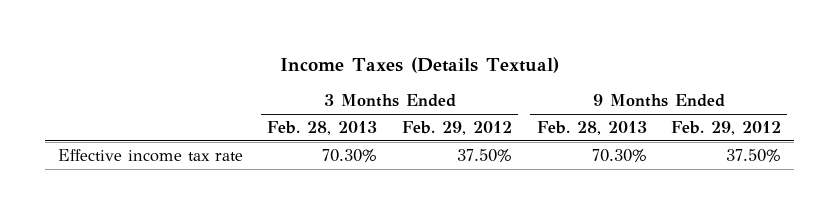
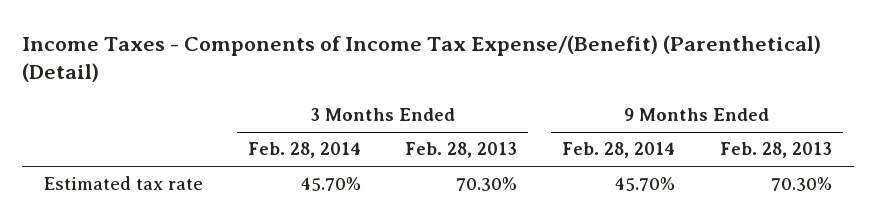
- Income Taxes (Details Textual)
+ Income Taxes - Components of Income Tax Expense/(Benefit) (Parenthetical) (Detail)
- | 3 Months Ended Feb. 28, 2013 | 3 Months Ended Feb. 29, 2012 | 9 Months Ended Feb. 28, 2013 | 9 Months Ended Feb. 29, 2012
+ | 3 Months Ended Feb. 28, 2014 | 3 Months Ended Feb. 28, 2013 | 9 Months Ended Feb. 28, 2014 | 9 Months Ended Feb. 28, 2013
- Effective income tax rate | 70.30% | 37.50% | 70.30% | 37.50%
+ Estimated tax rate | 45.70% | 70.30% | 45.70% | 70.30%

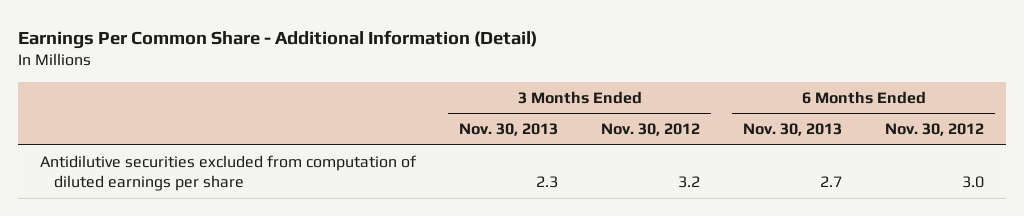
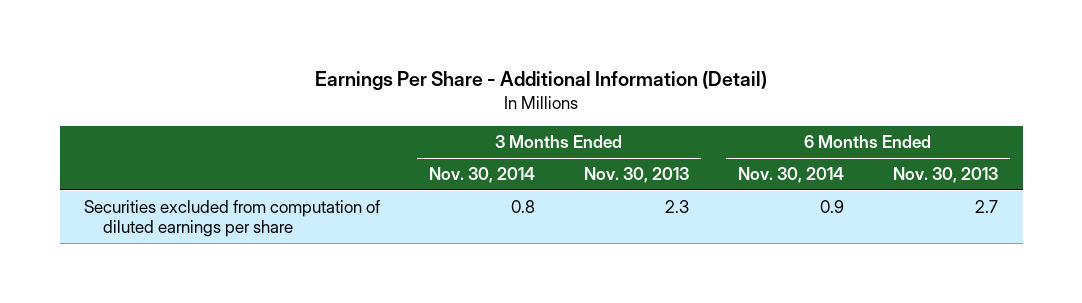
- Earnings Per Common Share - Additional Information (Detail)
+ Earnings Per Share - Additional Information (Detail)
- | 3 Months Ended Nov. 30, 2013 | 3 Months Ended Nov. 30, 2012 | 6 Months Ended Nov. 30, 2013 | 6 Months Ended Nov. 30, 2012
+ | 3 Months Ended Nov. 30, 2014 | 3 Months Ended Nov. 30, 2013 | 6 Months Ended Nov. 30, 2014 | 6 Months Ended Nov. 30, 2013
- Antidilutive securities excluded from computation of diluted earnings per share | 2.3 | 3.2 | 2.7 | 3.0
+ Securities excluded from computation of diluted earnings per share | 0.8 | 2.3 | 0.9 | 2.7

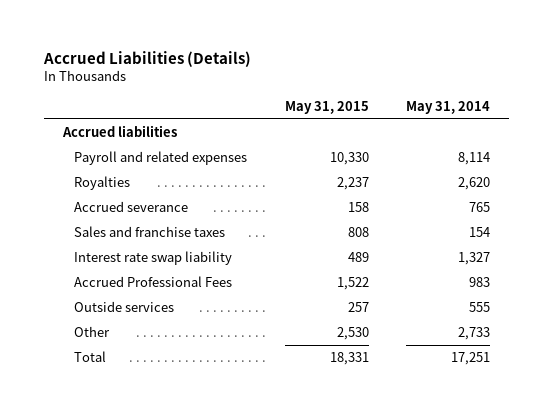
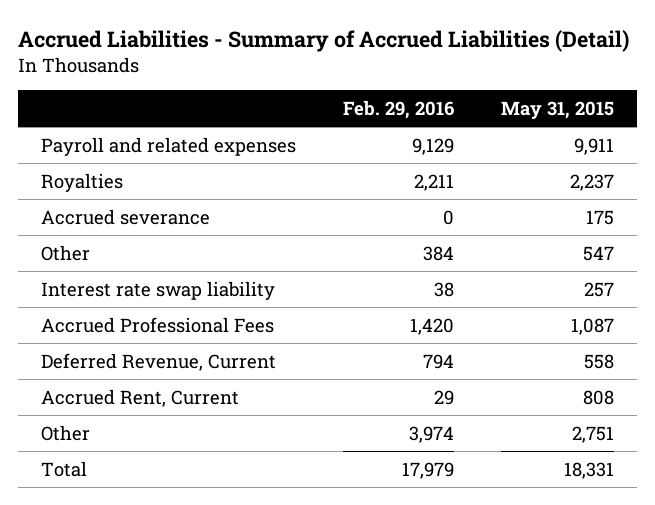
- Accrued Liabilities (Details)
+ Accrued Liabilities - Summary of Accrued Liabilities (Detail)
- | May 31, 2015 | May 31, 2014
+ | Feb. 29, 2016 | May 31, 2015
- Accrued liabilities
- Payroll and related expenses | 10,330 | 8,114
+ Payroll and related expenses | 9,129 | 9,911
- Accrued severance | 158 | 765
- Sales and franchise taxes | 808 | 154
- Interest rate swap liability | 489 | 1,327
- Accrued Professional Fees | 1,522 | 983
- Outside services | 257 | 555
- Other | 2,530 | 2,733
+ Accrued severance | 0 | 175
+ Other | 384 | 547
+ Interest rate swap liability | 38 | 257
+ Accrued Professional Fees | 1,420 | 1,087
+ Deferred Revenue, Current | 794 | 558
+ Accrued Rent, Current | 29 | 808
+ Other | 3,974 | 2,751

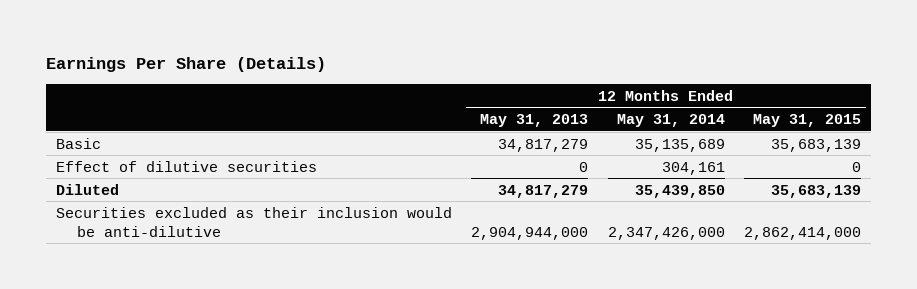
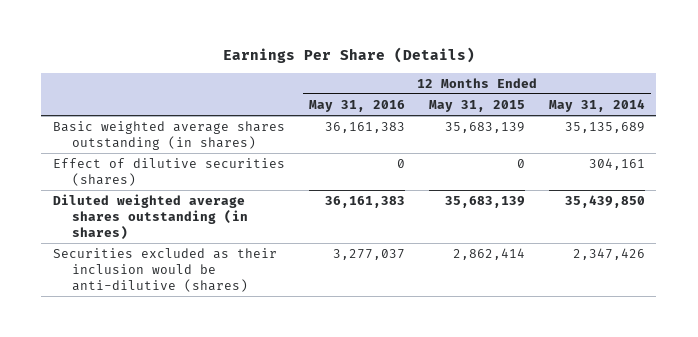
- | 12 Months Ended May 31, 2013 | 12 Months Ended May 31, 2014 | 12 Months Ended May 31, 2015
+ | 12 Months Ended May 31, 2016 | 12 Months Ended May 31, 2015 | 12 Months Ended May 31, 2014
- Basic | 34,817,279 | 35,135,689 | 35,683,139
- Effect of dilutive securities | 0 | 304,161 | 0
- Diluted | 34,817,279 | 35,439,850 | 35,683,139
- Securities excluded as their inclusion would be anti-dilutive | 2,904,944,000 | 2,347,426,000 | 2,862,414,000
+ Basic weighted average shares outstanding (in shares) | 36,161,383 | 35,683,139 | 35,135,689
+ Effect of dilutive securities (shares) | 0 | 0 | 304,161
+ Diluted weighted average shares outstanding (in shares) | 36,161,383 | 35,683,139 | 35,439,850
+ Securities excluded as their inclusion would be anti-dilutive (shares) | 3,277,037 | 2,862,414 | 2,347,426

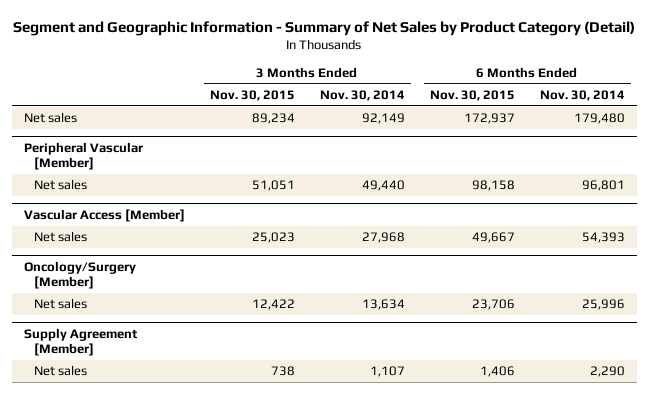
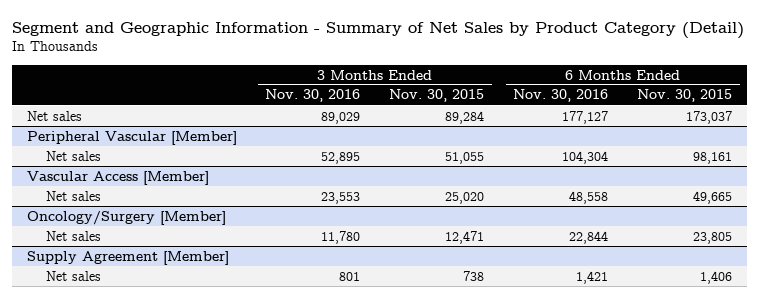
- | 3 Months Ended Nov. 30, 2015 | 3 Months Ended Nov. 30, 2014 | 6 Months Ended Nov. 30, 2015 | 6 Months Ended Nov. 30, 2014
+ | 3 Months Ended Nov. 30, 2016 | 3 Months Ended Nov. 30, 2015 | 6 Months Ended Nov. 30, 2016 | 6 Months Ended Nov. 30, 2015
- Net sales | 89,234 | 92,149 | 172,937 | 179,480
+ Net sales | 89,029 | 89,284 | 177,127 | 173,037
@ Peripheral Vascular [Member]
- Net sales | 51,051 | 49,440 | 98,158 | 96,801
+ Net sales | 52,895 | 51,055 | 104,304 | 98,161
@ Vascular Access [Member]
- Net sales | 25,023 | 27,968 | 49,667 | 54,393
+ Net sales | 23,553 | 25,020 | 48,558 | 49,665
@ Oncology/Surgery [Member]
- Net sales | 12,422 | 13,634 | 23,706 | 25,996
+ Net sales | 11,780 | 12,471 | 22,844 | 23,805

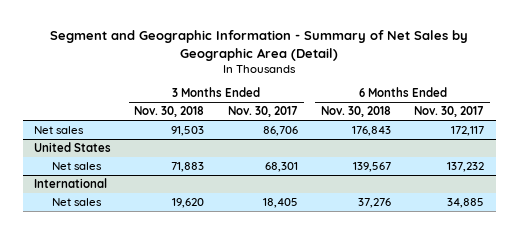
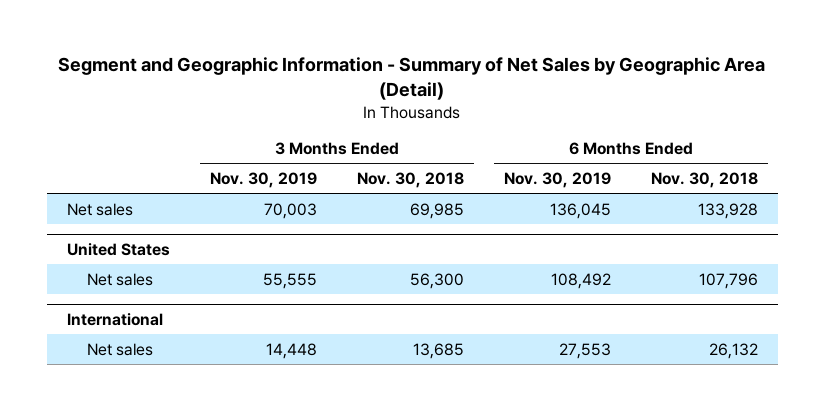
- | 3 Months Ended Nov. 30, 2018 | 3 Months Ended Nov. 30, 2017 | 6 Months Ended Nov. 30, 2018 | 6 Months Ended Nov. 30, 2017
+ | 3 Months Ended Nov. 30, 2019 | 3 Months Ended Nov. 30, 2018 | 6 Months Ended Nov. 30, 2019 | 6 Months Ended Nov. 30, 2018
- Net sales | 91,503 | 86,706 | 176,843 | 172,117
+ Net sales | 70,003 | 69,985 | 136,045 | 133,928
@ United States
- Net sales | 71,883 | 68,301 | 139,567 | 137,232
+ Net sales | 55,555 | 56,300 | 108,492 | 107,796
@ International
- Net sales | 19,620 | 18,405 | 37,276 | 34,885
+ Net sales | 14,448 | 13,685 | 27,553 | 26,132

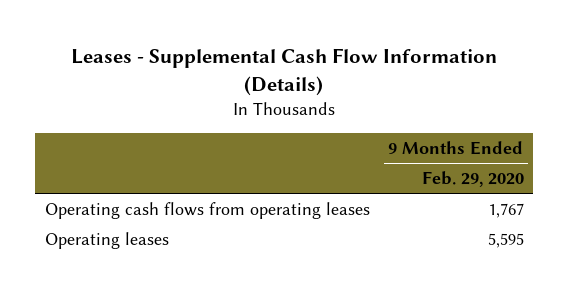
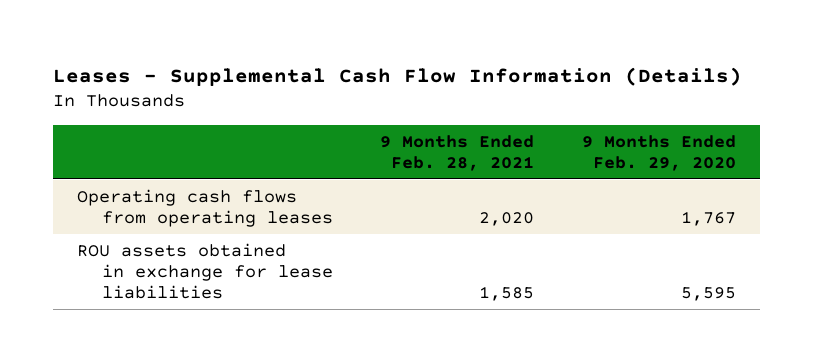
- | 9 Months Ended Feb. 29, 2020
+ | 9 Months Ended Feb. 28, 2021 | 9 Months Ended Feb. 29, 2020
- Operating leases | 5,595
+ ROU assets obtained in exchange for lease liabilities | 1,585 | 5,595

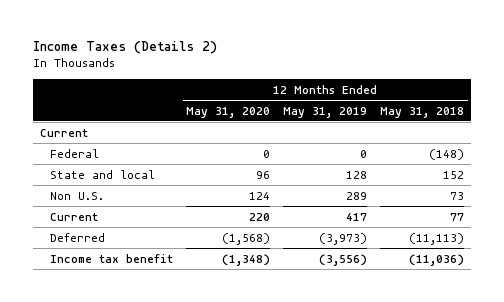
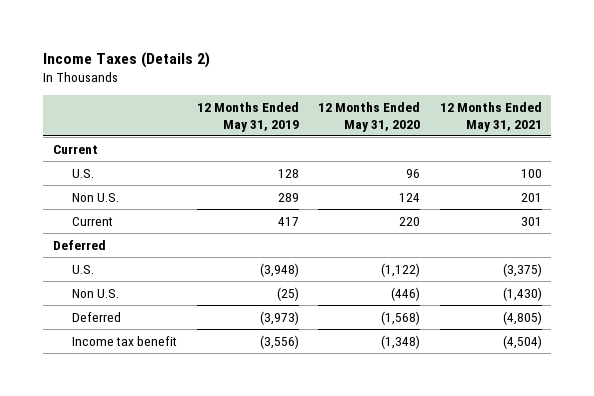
- | 12 Months Ended May 31, 2020 | 12 Months Ended May 31, 2019 | 12 Months Ended May 31, 2018
+ | 12 Months Ended May 31, 2019 | 12 Months Ended May 31, 2020 | 12 Months Ended May 31, 2021
- Federal | 0 | 0 | (148)
- State and local | 96 | 128 | 152
+ U.S. | 128 | 96 | 100
+ Deferred
+ U.S. | (3,948) | (1,122) | (3,375)
+ Non U.S. | (25) | (446) | (1,430)

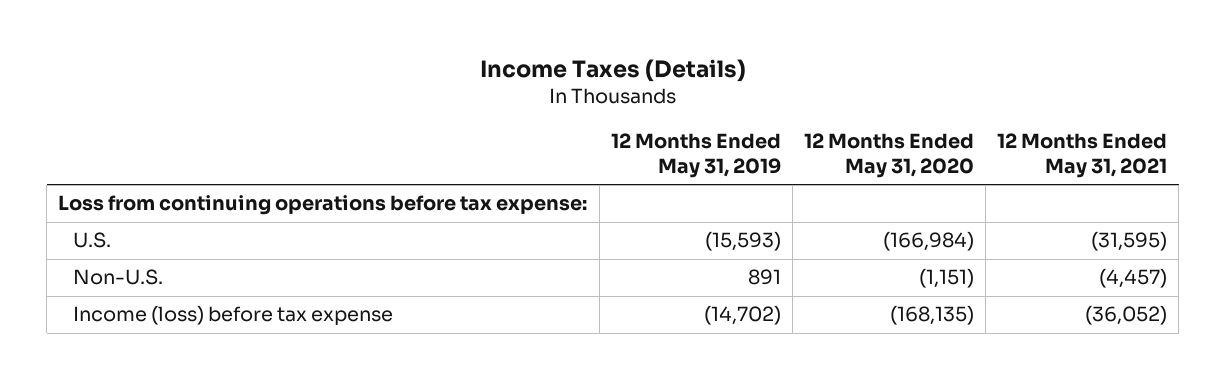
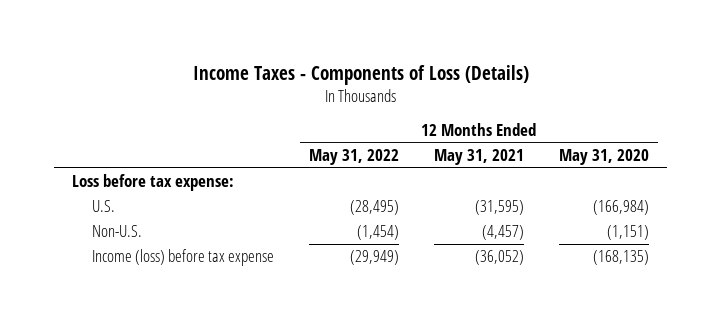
- Income Taxes (Details)
+ Income Taxes - Components of Loss (Details)
- | 12 Months Ended May 31, 2019 | 12 Months Ended May 31, 2020 | 12 Months Ended May 31, 2021
+ | 12 Months Ended May 31, 2022 | 12 Months Ended May 31, 2021 | 12 Months Ended May 31, 2020
- Loss from continuing operations before tax expense:
+ Loss before tax expense:

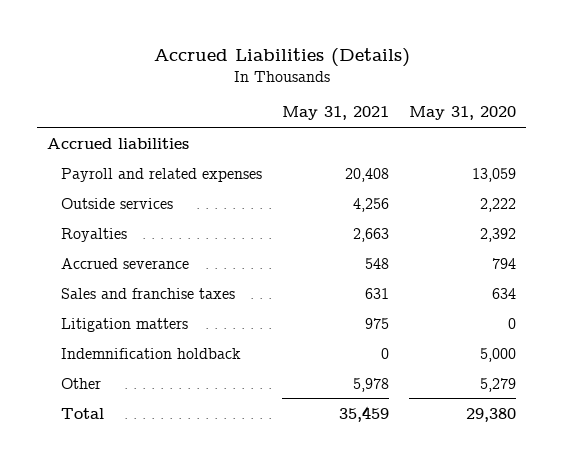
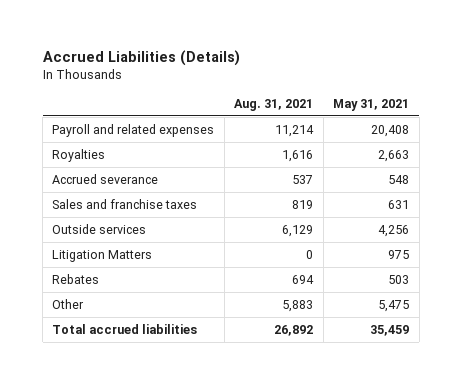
- | May 31, 2021 | May 31, 2020
+ | Aug. 31, 2021 | May 31, 2021
- Accrued liabilities
- Litigation matters | 975 | 0
- Indemnification holdback | 0 | 5,000
- Other | 5,978 | 5,279
- Total | 35,459 | 29,380
moved down: Outside services | 6,129 | 4,256
+ Litigation Matters | 0 | 975
+ Rebates | 694 | 503
+ Other | 5,883 | 5,475
+ Total accrued liabilities | 26,892 | 35,459

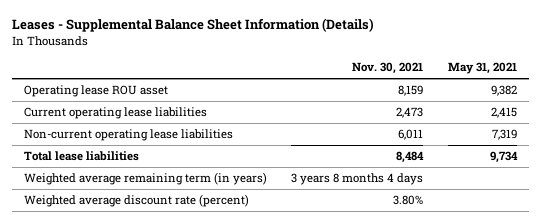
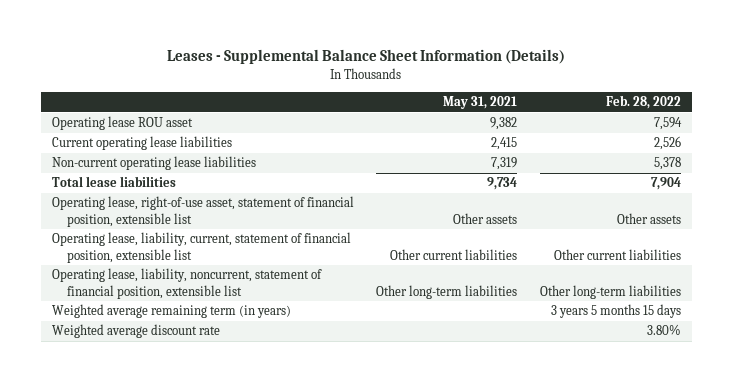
- | Nov. 30, 2021 | May 31, 2021
+ | May 31, 2021 | Feb. 28, 2022
+ Operating lease, right-of-use asset, statement of financial position, extensible list | Other assets | Other assets
+ Operating lease, liability, current, statement of financial position, extensible list | Other current liabilities | Other current liabilities
+ Operating lease, liability, noncurrent, statement of financial position, extensible list | Other long-term liabilities | Other long-term liabilities
- Weighted average discount rate (percent) | 3.80% |
+ Weighted average discount rate | | 3.80%

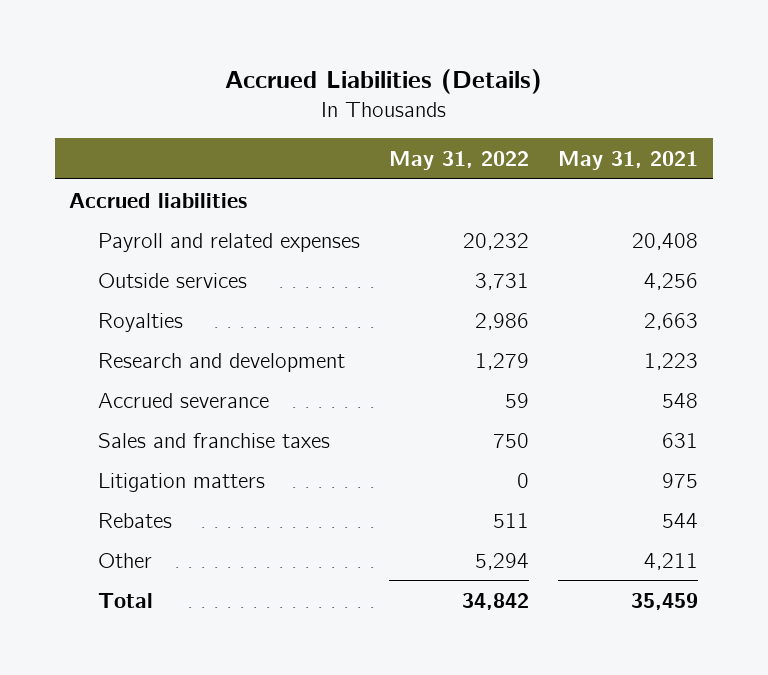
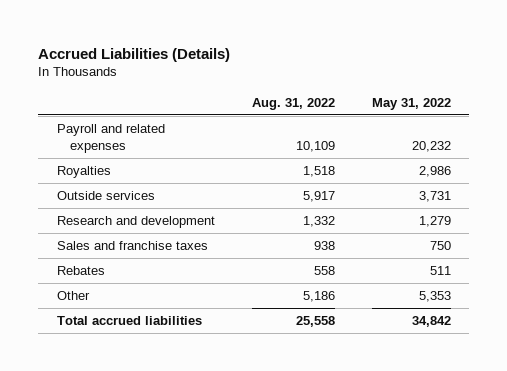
- | May 31, 2022 | May 31, 2021
+ | Aug. 31, 2022 | May 31, 2022
- Accrued liabilities
moved down: Outside services | 5,917 | 3,731
- Accrued severance | 59 | 548
- Litigation matters | 0 | 975
- Other | 5,294 | 4,211
- Total | 34,842 | 35,459
+ Other | 5,186 | 5,353
+ Total accrued liabilities | 25,558 | 34,842

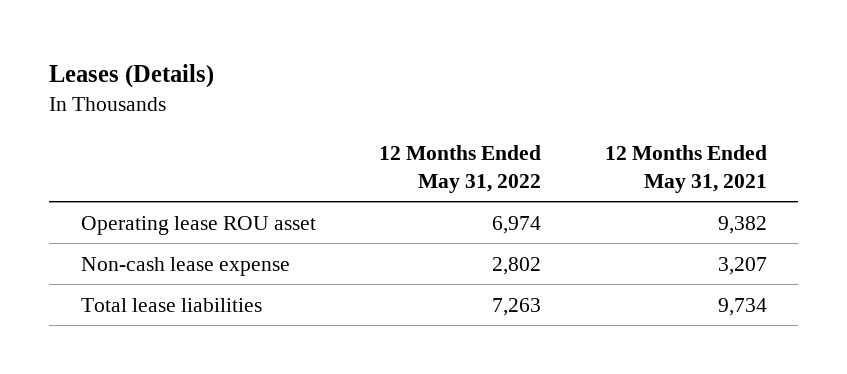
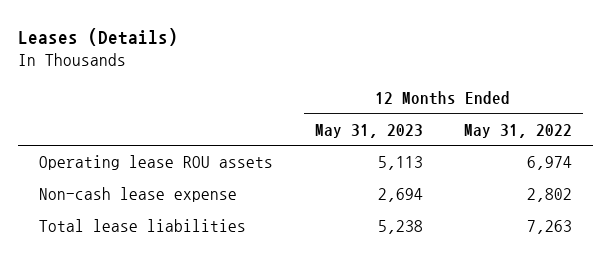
- | 12 Months Ended May 31, 2022 | 12 Months Ended May 31, 2021
+ | 12 Months Ended May 31, 2023 | 12 Months Ended May 31, 2022
- Operating lease ROU asset | 6,974 | 9,382
+ Operating lease ROU assets | 5,113 | 6,974

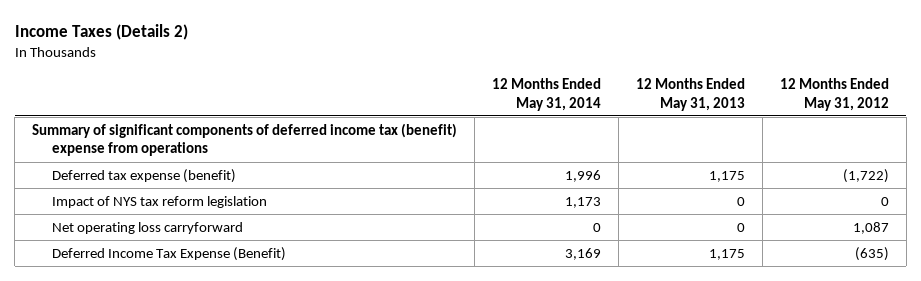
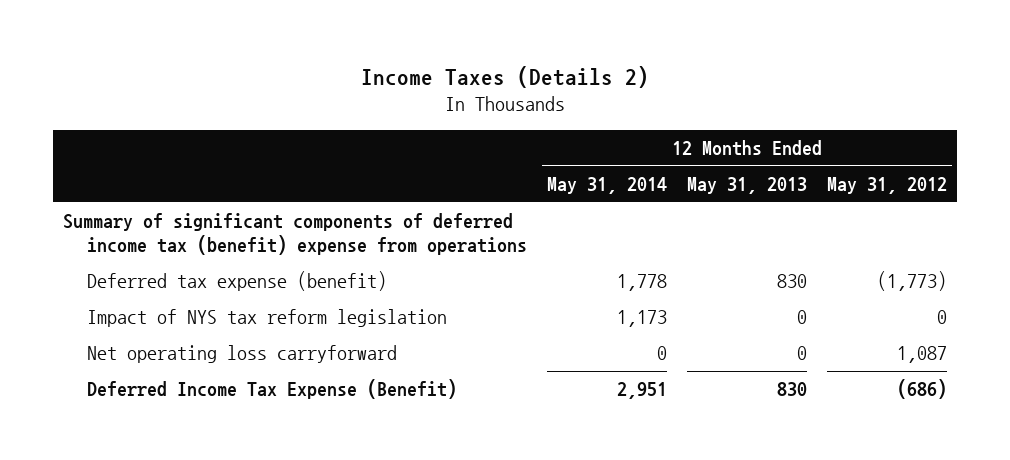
- Deferred tax expense (benefit) | 1,996 | 1,175 | (1,722)
+ Deferred tax expense (benefit) | 1,778 | 830 | (1,773)
- Deferred Income Tax Expense (Benefit) | 3,169 | 1,175 | (635)
+ Deferred Income Tax Expense (Benefit) | 2,951 | 830 | (686)

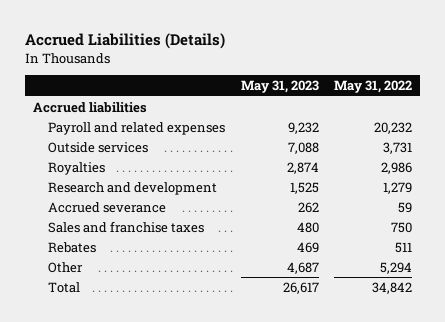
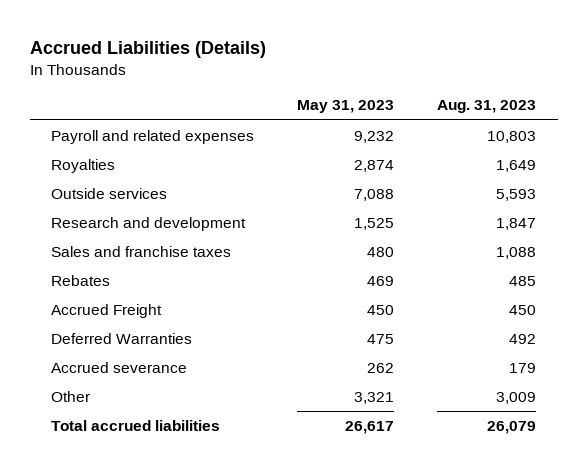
- | May 31, 2023 | May 31, 2022
+ | May 31, 2023 | Aug. 31, 2023
- Accrued liabilities
moved down: Outside services | 7,088 | 5,593
- Other | 4,687 | 5,294
- Total | 26,617 | 34,842
+ Accrued Freight | 450 | 450
+ Deferred Warranties | 475 | 492
moved down: Accrued severance | 262 | 179
+ Other | 3,321 | 3,009
+ Total accrued liabilities | 26,617 | 26,079

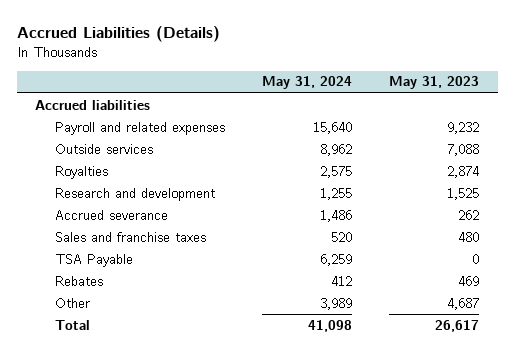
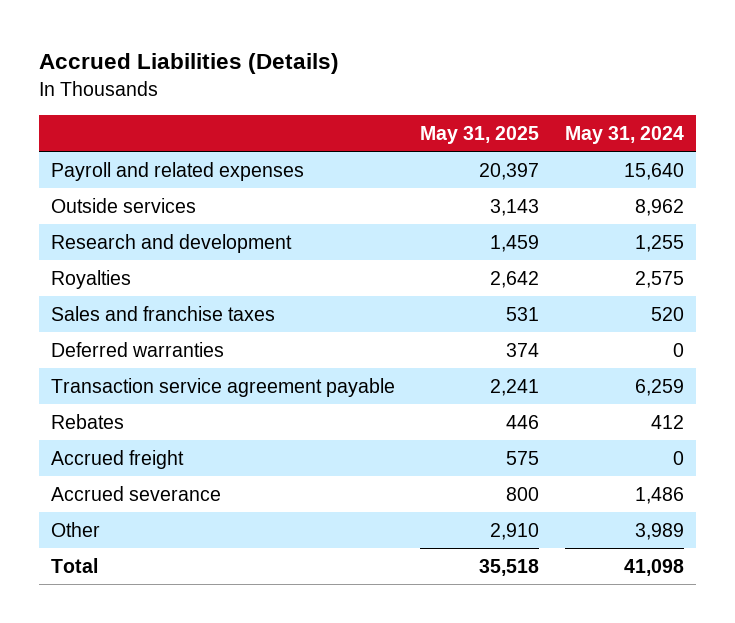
- | May 31, 2024 | May 31, 2023
+ | May 31, 2025 | May 31, 2024
- Accrued liabilities
moved down: Royalties | 2,642 | 2,575
- TSA Payable | 6,259 | 0
+ Deferred warranties | 374 | 0
+ Transaction service agreement payable | 2,241 | 6,259
+ Accrued freight | 575 | 0
moved down: Accrued severance | 800 | 1,486

